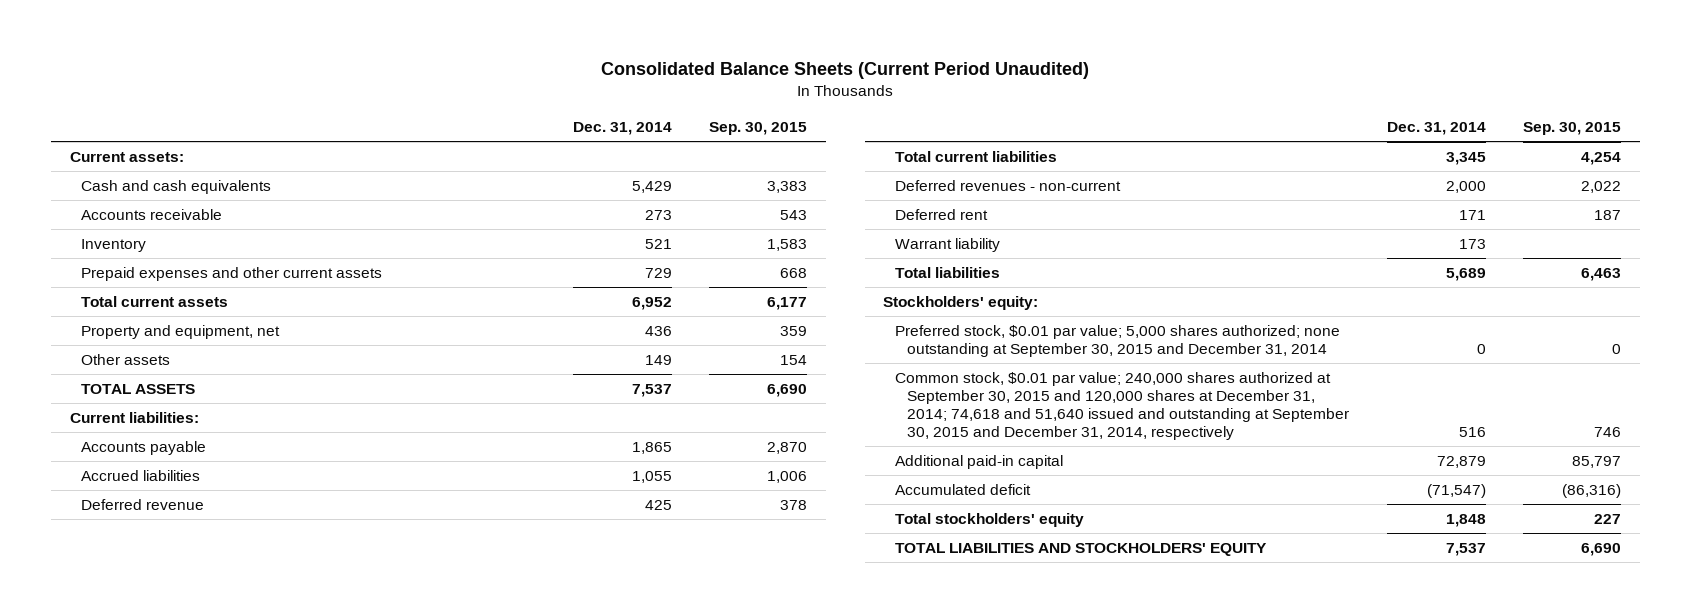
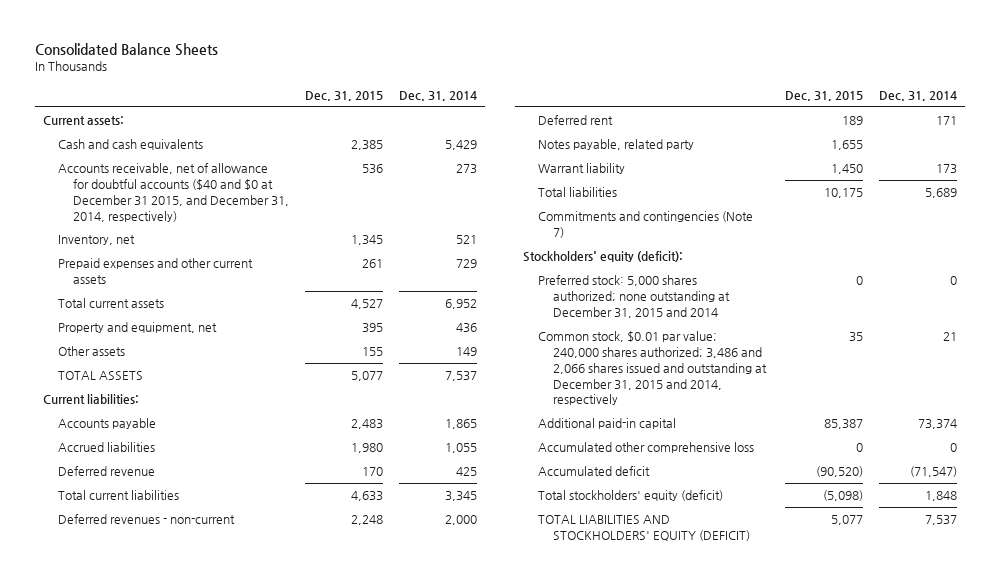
- Consolidated Balance Sheets (Current Period Unaudited)
+ Consolidated Balance Sheets
- | Dec. 31, 2014 | Sep. 30, 2015
+ | Dec. 31, 2015 | Dec. 31, 2014
- Accounts receivable | 273 | 543
- Inventory | 521 | 1,583
+ Accounts receivable, net of allowance for doubtful accounts ($40 and $0 at December 31 2015, and December 31, 2014, respectively) | 536 | 273
+ Inventory, net | 1,345 | 521
+ Notes payable, related party | 1,655 |
- Stockholders' equity:
- Preferred stock, $0.01 par value; 5,000 shares authorized; none outstanding at September 30, 2015 and December 31, 2014 | 0 | 0
- Common stock, $0.01 par value; 240,000 shares authorized at September 30, 2015 and 120,000 shares at December 31, 2014; 74,618 and 51,640 issued and outstanding at September 30, 2015 and December 31, 2014, respectively | 516 | 746
- Additional paid-in capital | 72,879 | 85,797
+ Commitments and contingencies (Note 7)
+ Stockholders' equity (deficit):
+ Preferred stock: 5,000 shares authorized; none outstanding at December 31, 2015 and 2014 | 0 | 0
+ Common stock, $0.01 par value; 240,000 shares authorized; 3,486 and 2,066 shares issued and outstanding at December 31, 2015 and 2014, respectively | 35 | 21
+ Additional paid-in capital | 85,387 | 73,374
+ Accumulated other comprehensive loss | 0 | 0
- Total stockholders' equity | 1,848 | 227
- TOTAL LIABILITIES AND STOCKHOLDERS' EQUITY | 7,537 | 6,690
+ Total stockholders' equity (deficit) | (5,098) | 1,848
+ TOTAL LIABILITIES AND STOCKHOLDERS' EQUITY (DEFICIT) | 5,077 | 7,537

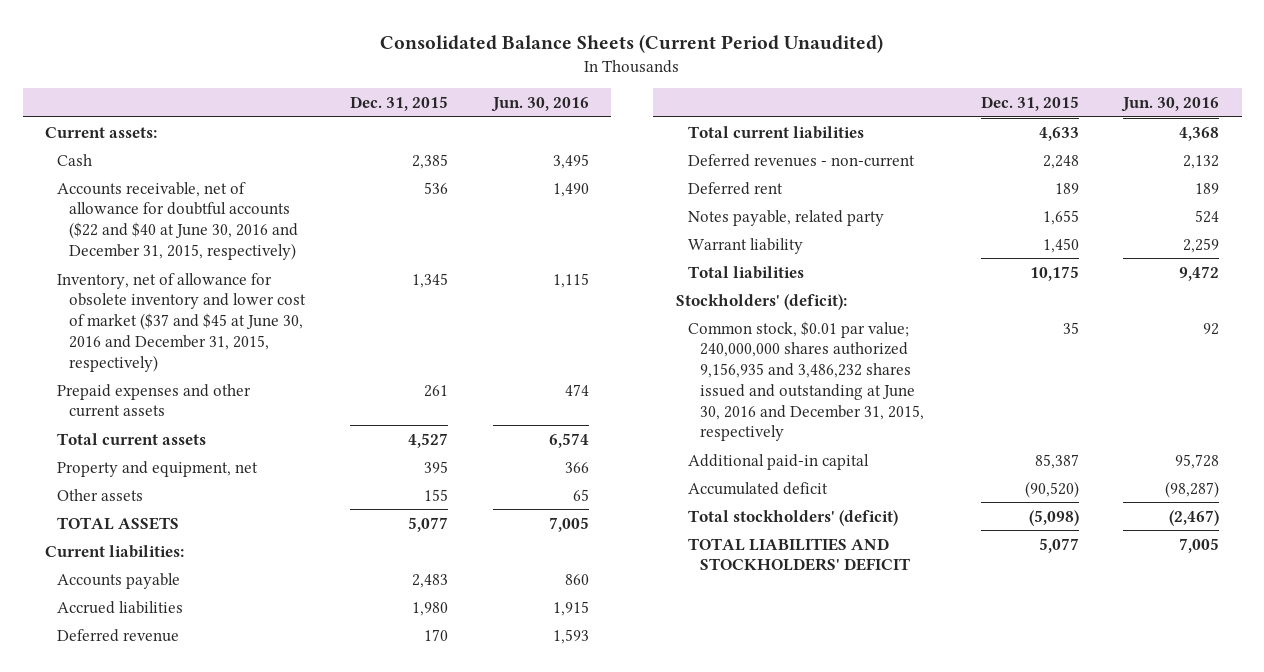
- Consolidated Balance Sheets
+ Consolidated Balance Sheets (Current Period Unaudited)
- | Dec. 31, 2015 | Dec. 31, 2014
+ | Dec. 31, 2015 | Jun. 30, 2016
- Cash and cash equivalents | 2,385 | 5,429
- Accounts receivable, net of allowance for doubtful accounts ($40 and $0 at December 31 2015, and December 31, 2014, respectively) | 536 | 273
- Inventory, net | 1,345 | 521
+ Cash | 2,385 | 3,495
+ Accounts receivable, net of allowance for doubtful accounts ($22 and $40 at June 30, 2016 and December 31, 2015, respectively) | 536 | 1,490
+ Inventory, net of allowance for obsolete inventory and lower cost of market ($37 and $45 at June 30, 2016 and December 31, 2015, respectively) | 1,345 | 1,115
- Commitments and contingencies (Note 7)
- Stockholders' equity (deficit):
- Preferred stock: 5,000 shares authorized; none outstanding at December 31, 2015 and 2014 | 0 | 0
- Common stock, $0.01 par value; 240,000 shares authorized; 3,486 and 2,066 shares issued and outstanding at December 31, 2015 and 2014, respectively | 35 | 21
+ Stockholders' (deficit):
+ Common stock, $0.01 par value; 240,000,000 shares authorized 9,156,935 and 3,486,232 shares issued and outstanding at June 30, 2016 and December 31, 2015, respectively | 35 | 92
- Accumulated other comprehensive loss | 0 | 0
- Total stockholders' equity (deficit) | (5,098) | 1,848
- TOTAL LIABILITIES AND STOCKHOLDERS' EQUITY (DEFICIT) | 5,077 | 7,537
+ Total stockholders' (deficit) | (5,098) | (2,467)
+ TOTAL LIABILITIES AND STOCKHOLDERS' DEFICIT | 5,077 | 7,005

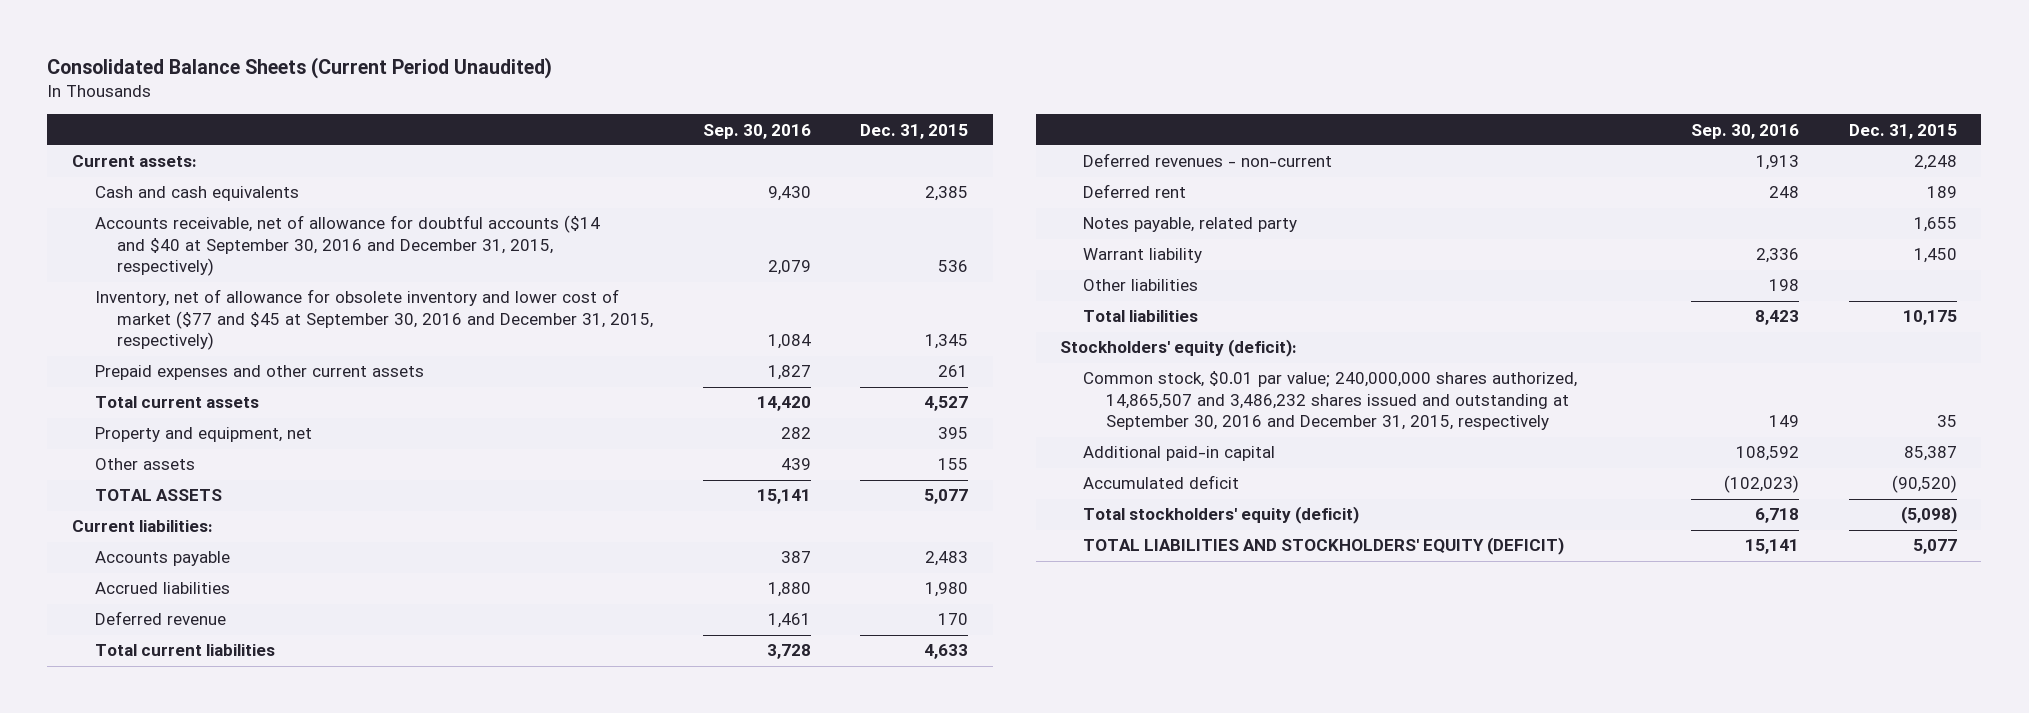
- | Dec. 31, 2015 | Jun. 30, 2016
+ | Sep. 30, 2016 | Dec. 31, 2015
- Cash | 2,385 | 3,495
- Accounts receivable, net of allowance for doubtful accounts ($22 and $40 at June 30, 2016 and December 31, 2015, respectively) | 536 | 1,490
- Inventory, net of allowance for obsolete inventory and lower cost of market ($37 and $45 at June 30, 2016 and December 31, 2015, respectively) | 1,345 | 1,115
+ Cash and cash equivalents | 9,430 | 2,385
+ Accounts receivable, net of allowance for doubtful accounts ($14 and $40 at September 30, 2016 and December 31, 2015, respectively) | 2,079 | 536
+ Inventory, net of allowance for obsolete inventory and lower cost of market ($77 and $45 at September 30, 2016 and December 31, 2015, respectively) | 1,084 | 1,345
+ Other liabilities | 198 |
- Stockholders' (deficit):
- Common stock, $0.01 par value; 240,000,000 shares authorized 9,156,935 and 3,486,232 shares issued and outstanding at June 30, 2016 and December 31, 2015, respectively | 35 | 92
+ Stockholders' equity (deficit):
+ Common stock, $0.01 par value; 240,000,000 shares authorized, 14,865,507 and 3,486,232 shares issued and outstanding at September 30, 2016 and December 31, 2015, respectively | 149 | 35
- Total stockholders' (deficit) | (5,098) | (2,467)
- TOTAL LIABILITIES AND STOCKHOLDERS' DEFICIT | 5,077 | 7,005
+ Total stockholders' equity (deficit) | 6,718 | (5,098)
+ TOTAL LIABILITIES AND STOCKHOLDERS' EQUITY (DEFICIT) | 15,141 | 5,077

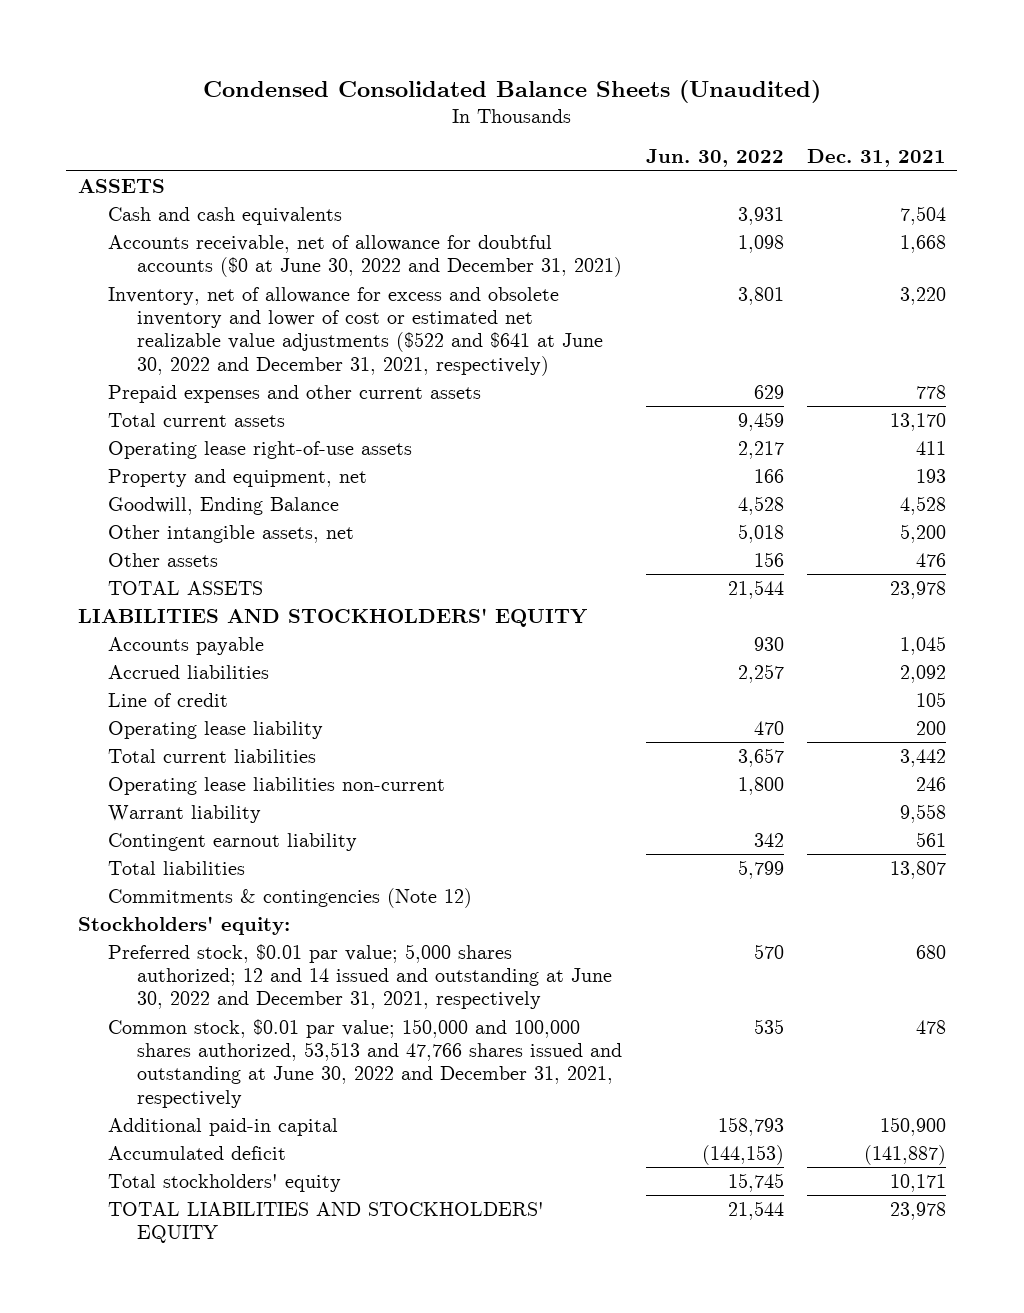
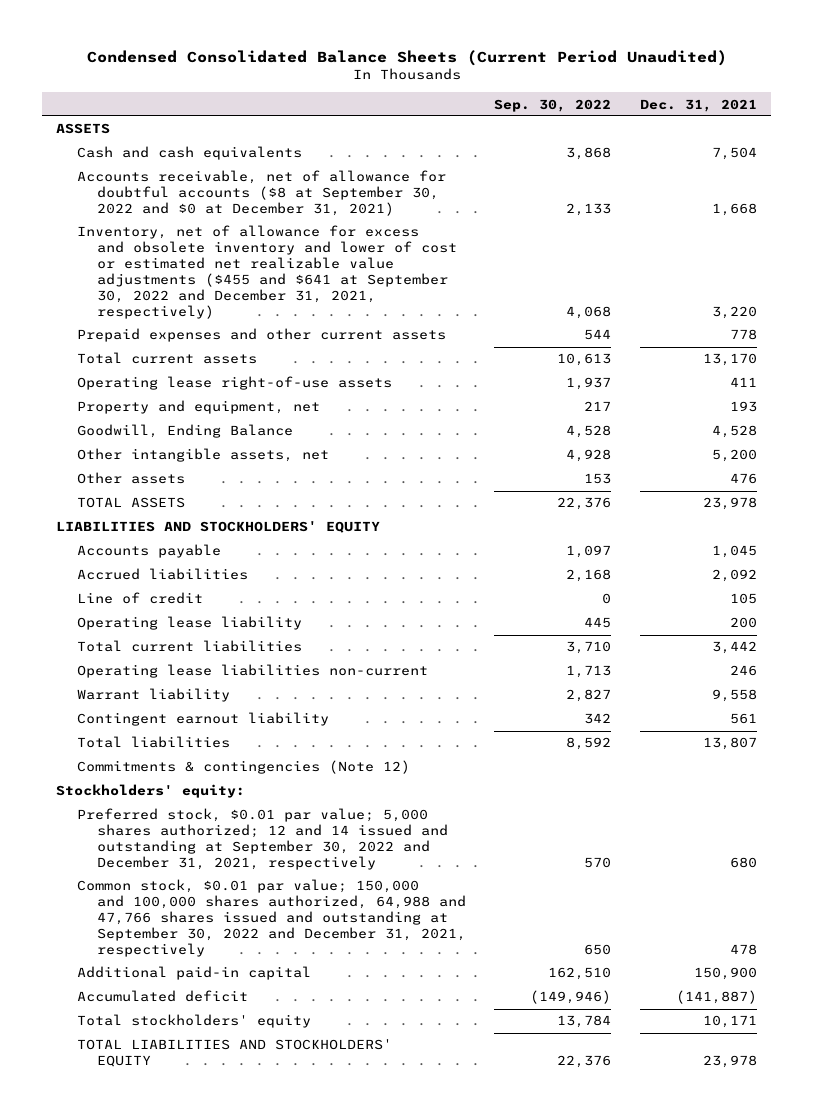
- Condensed Consolidated Balance Sheets (Unaudited)
+ Condensed Consolidated Balance Sheets (Current Period Unaudited)
- | Jun. 30, 2022 | Dec. 31, 2021
+ | Sep. 30, 2022 | Dec. 31, 2021
- Accounts receivable, net of allowance for doubtful accounts ($0 at June 30, 2022 and December 31, 2021) | 1,098 | 1,668
- Inventory, net of allowance for excess and obsolete inventory and lower of cost or estimated net realizable value adjustments ($522 and $641 at June 30, 2022 and December 31, 2021, respectively) | 3,801 | 3,220
+ Accounts receivable, net of allowance for doubtful accounts ($8 at September 30, 2022 and $0 at December 31, 2021) | 2,133 | 1,668
+ Inventory, net of allowance for excess and obsolete inventory and lower of cost or estimated net realizable value adjustments ($455 and $641 at September 30, 2022 and December 31, 2021, respectively) | 4,068 | 3,220
- Preferred stock, $0.01 par value; 5,000 shares authorized; 12 and 14 issued and outstanding at June 30, 2022 and December 31, 2021, respectively | 570 | 680
- Common stock, $0.01 par value; 150,000 and 100,000 shares authorized, 53,513 and 47,766 shares issued and outstanding at June 30, 2022 and December 31, 2021, respectively | 535 | 478
+ Preferred stock, $0.01 par value; 5,000 shares authorized; 12 and 14 issued and outstanding at September 30, 2022 and December 31, 2021, respectively | 570 | 680
+ Common stock, $0.01 par value; 150,000 and 100,000 shares authorized, 64,988 and 47,766 shares issued and outstanding at September 30, 2022 and December 31, 2021, respectively | 650 | 478

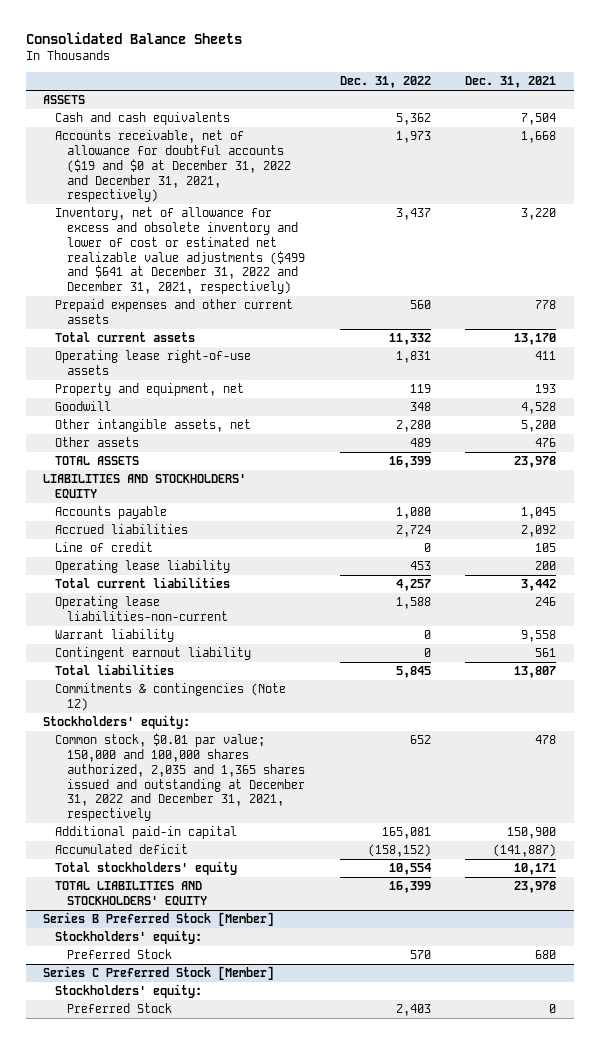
- Condensed Consolidated Balance Sheets (Current Period Unaudited)
+ Consolidated Balance Sheets
- | Sep. 30, 2022 | Dec. 31, 2021
+ | Dec. 31, 2022 | Dec. 31, 2021
- Accounts receivable, net of allowance for doubtful accounts ($8 at September 30, 2022 and $0 at December 31, 2021) | 2,133 | 1,668
- Inventory, net of allowance for excess and obsolete inventory and lower of cost or estimated net realizable value adjustments ($455 and $641 at September 30, 2022 and December 31, 2021, respectively) | 4,068 | 3,220
+ Accounts receivable, net of allowance for doubtful accounts ($19 and $0 at December 31, 2022 and December 31, 2021, respectively) | 1,973 | 1,668
+ Inventory, net of allowance for excess and obsolete inventory and lower of cost or estimated net realizable value adjustments ($499 and $641 at December 31, 2022 and December 31, 2021, respectively) | 3,437 | 3,220
- Goodwill, Ending Balance | 4,528 | 4,528
+ Goodwill | 348 | 4,528
- Operating lease liabilities non-current | 1,713 | 246
+ Operating lease liabilities-non-current | 1,588 | 246
- Preferred stock, $0.01 par value; 5,000 shares authorized; 12 and 14 issued and outstanding at September 30, 2022 and December 31, 2021, respectively | 570 | 680
- Common stock, $0.01 par value; 150,000 and 100,000 shares authorized, 64,988 and 47,766 shares issued and outstanding at September 30, 2022 and December 31, 2021, respectively | 650 | 478
+ Common stock, $0.01 par value; 150,000 and 100,000 shares authorized, 2,035 and 1,365 shares issued and outstanding at December 31, 2022 and December 31, 2021, respectively | 652 | 478
+ Series B Preferred Stock [Member]
+ Stockholders' equity:
+ Preferred Stock | 570 | 680
+ Series C Preferred Stock [Member]
+ Stockholders' equity:
+ Preferred Stock | 2,403 | 0

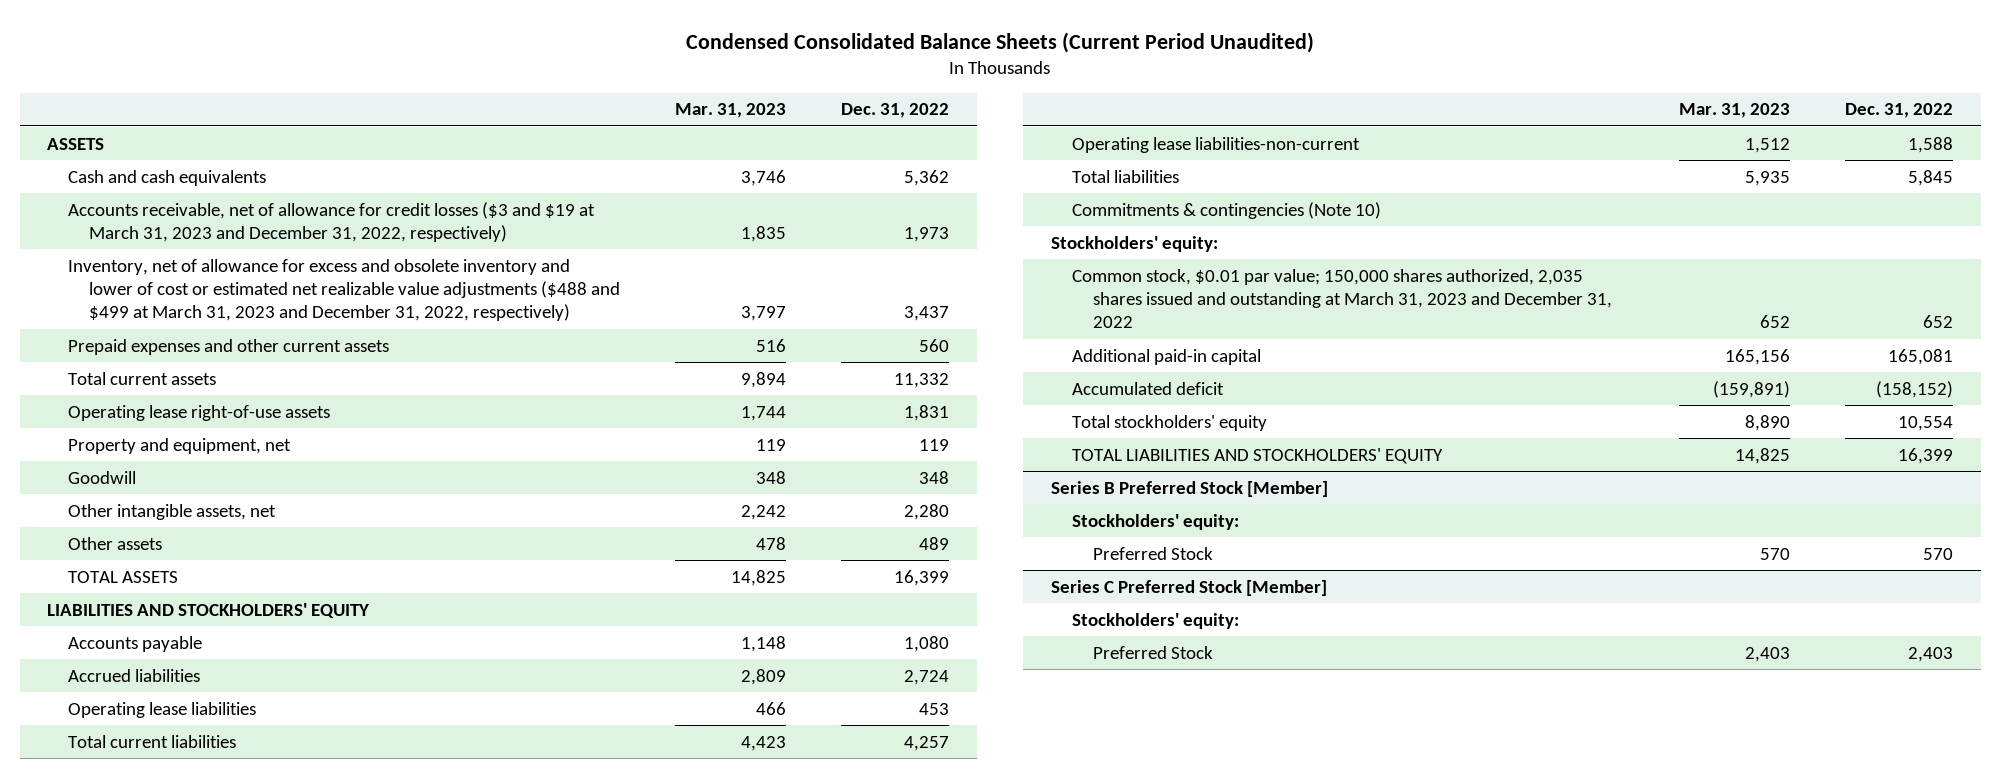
- Consolidated Balance Sheets
+ Condensed Consolidated Balance Sheets (Current Period Unaudited)
- | Dec. 31, 2022 | Dec. 31, 2021
+ | Mar. 31, 2023 | Dec. 31, 2022
- Accounts receivable, net of allowance for doubtful accounts ($19 and $0 at December 31, 2022 and December 31, 2021, respectively) | 1,973 | 1,668
- Inventory, net of allowance for excess and obsolete inventory and lower of cost or estimated net realizable value adjustments ($499 and $641 at December 31, 2022 and December 31, 2021, respectively) | 3,437 | 3,220
+ Accounts receivable, net of allowance for credit losses ($3 and $19 at March 31, 2023 and December 31, 2022, respectively) | 1,835 | 1,973
+ Inventory, net of allowance for excess and obsolete inventory and lower of cost or estimated net realizable value adjustments ($488 and $499 at March 31, 2023 and December 31, 2022, respectively) | 3,797 | 3,437
- Line of credit | 0 | 105
- Operating lease liability | 453 | 200
+ Operating lease liabilities | 466 | 453
- Warrant liability | 0 | 9,558
- Contingent earnout liability | 0 | 561
- Commitments & contingencies (Note 12)
+ Commitments & contingencies (Note 10)
- Common stock, $0.01 par value; 150,000 and 100,000 shares authorized, 2,035 and 1,365 shares issued and outstanding at December 31, 2022 and December 31, 2021, respectively | 652 | 478
+ Common stock, $0.01 par value; 150,000 shares authorized, 2,035 shares issued and outstanding at March 31, 2023 and December 31, 2022 | 652 | 652

